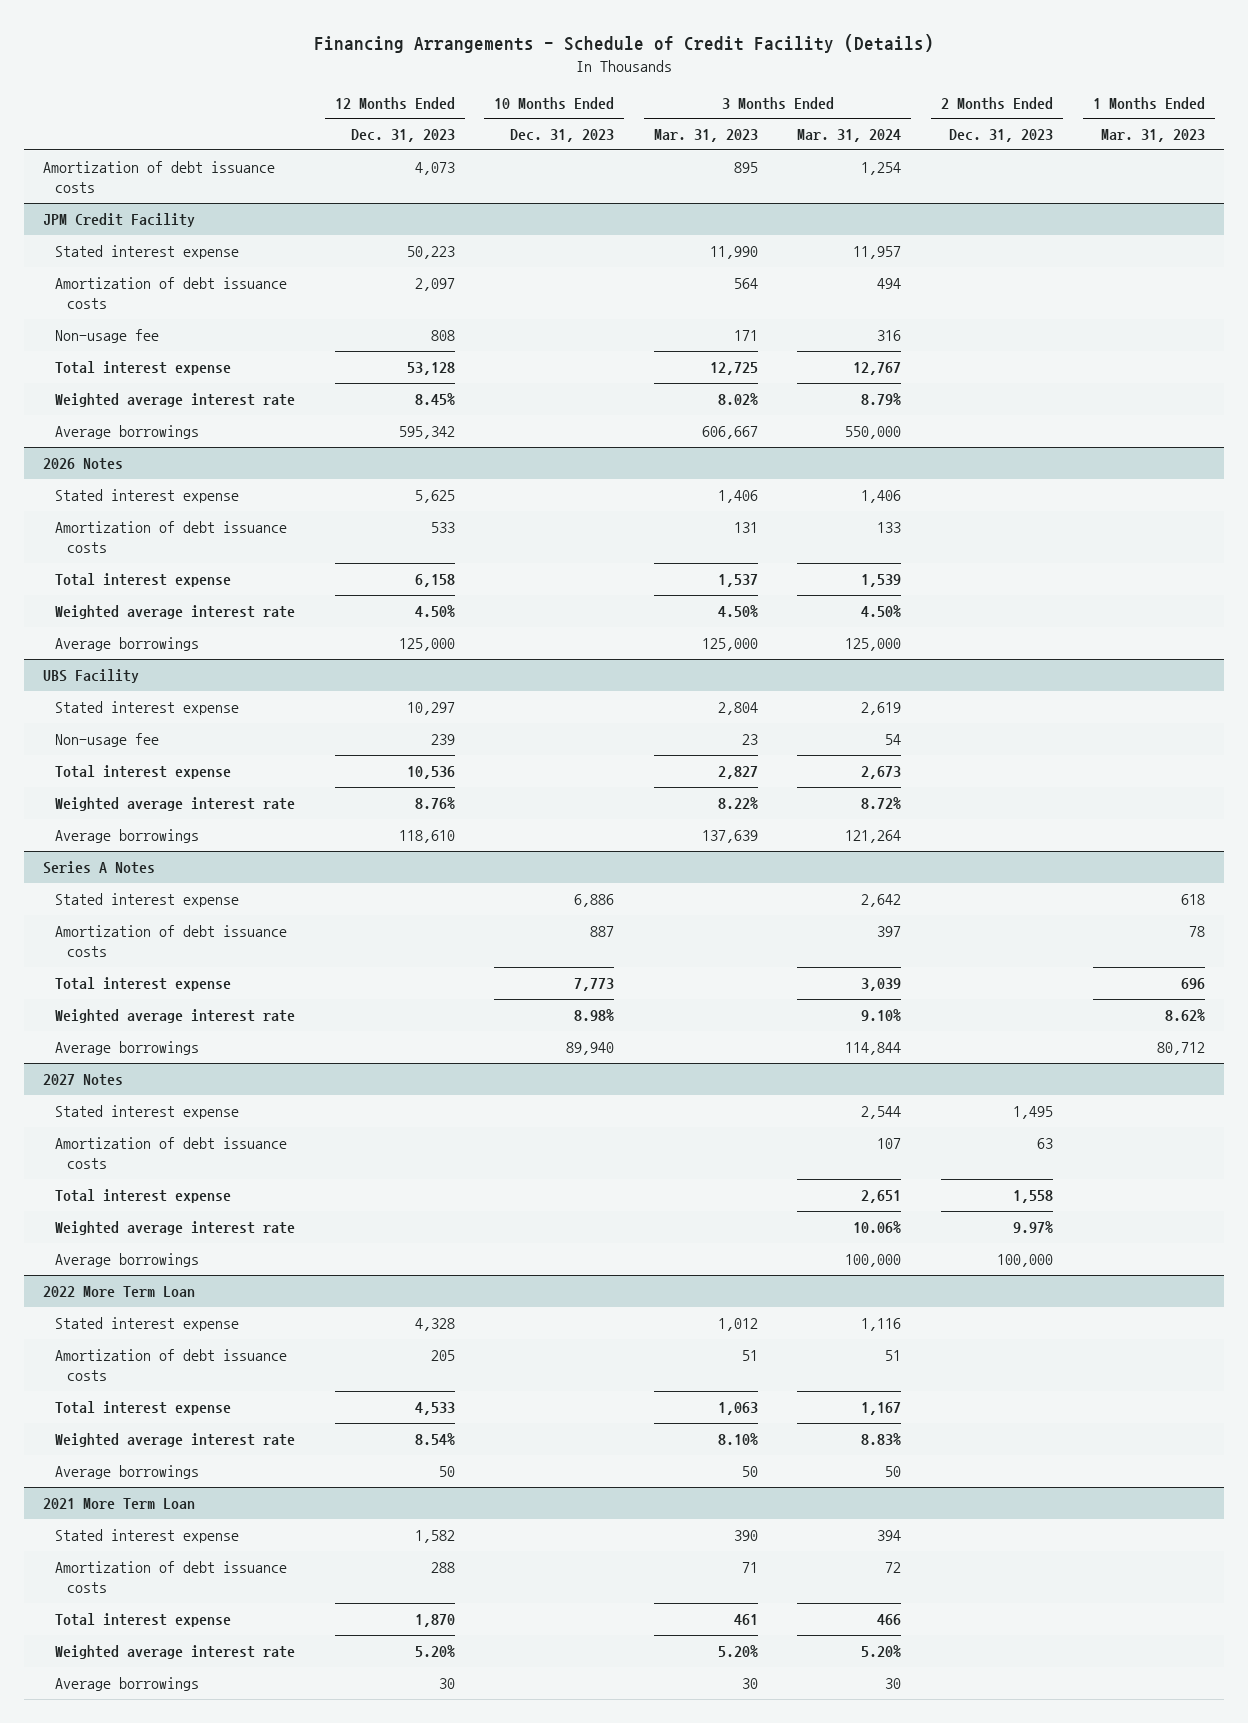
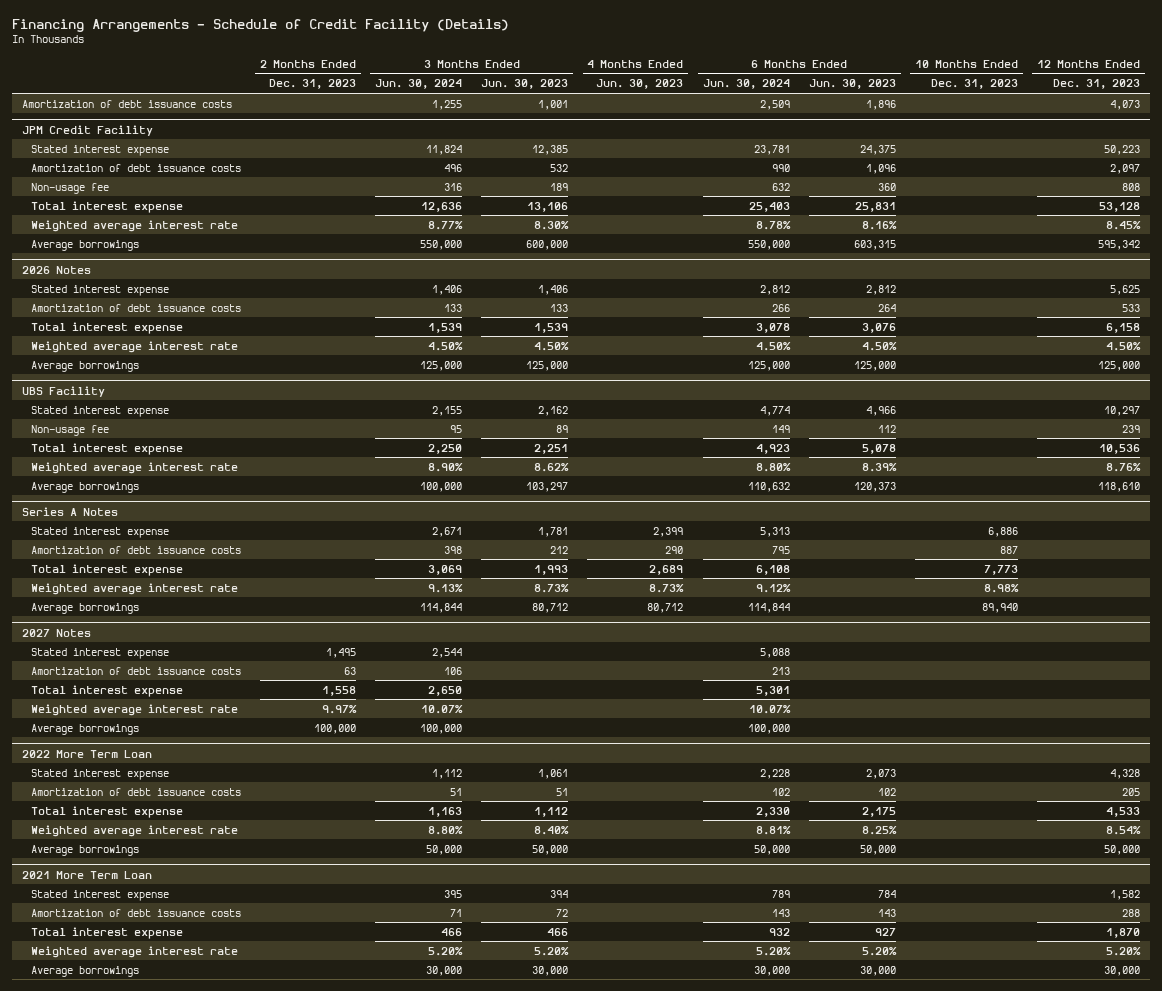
- | 12 Months Ended Dec. 31, 2023 | 10 Months Ended Dec. 31, 2023 | 3 Months Ended Mar. 31, 2023 | 3 Months Ended Mar. 31, 2024 | 2 Months Ended Dec. 31, 2023 | 1 Months Ended Mar. 31, 2023
+ | 2 Months Ended Dec. 31, 2023 | 3 Months Ended Jun. 30, 2024 | 3 Months Ended Jun. 30, 2023 | 4 Months Ended Jun. 30, 2023 | 6 Months Ended Jun. 30, 2024 | 6 Months Ended Jun. 30, 2023 | 10 Months Ended Dec. 31, 2023 | 12 Months Ended Dec. 31, 2023
@ 2022 More Term Loan
- Average borrowings | 50 | | 50 | 50 | |
+ Average borrowings | | 50,000 | 50,000 | | 50,000 | 50,000 | | 50,000
@ 2021 More Term Loan
- Average borrowings | 30 | | 30 | 30 | |
+ Average borrowings | | 30,000 | 30,000 | | 30,000 | 30,000 | | 30,000

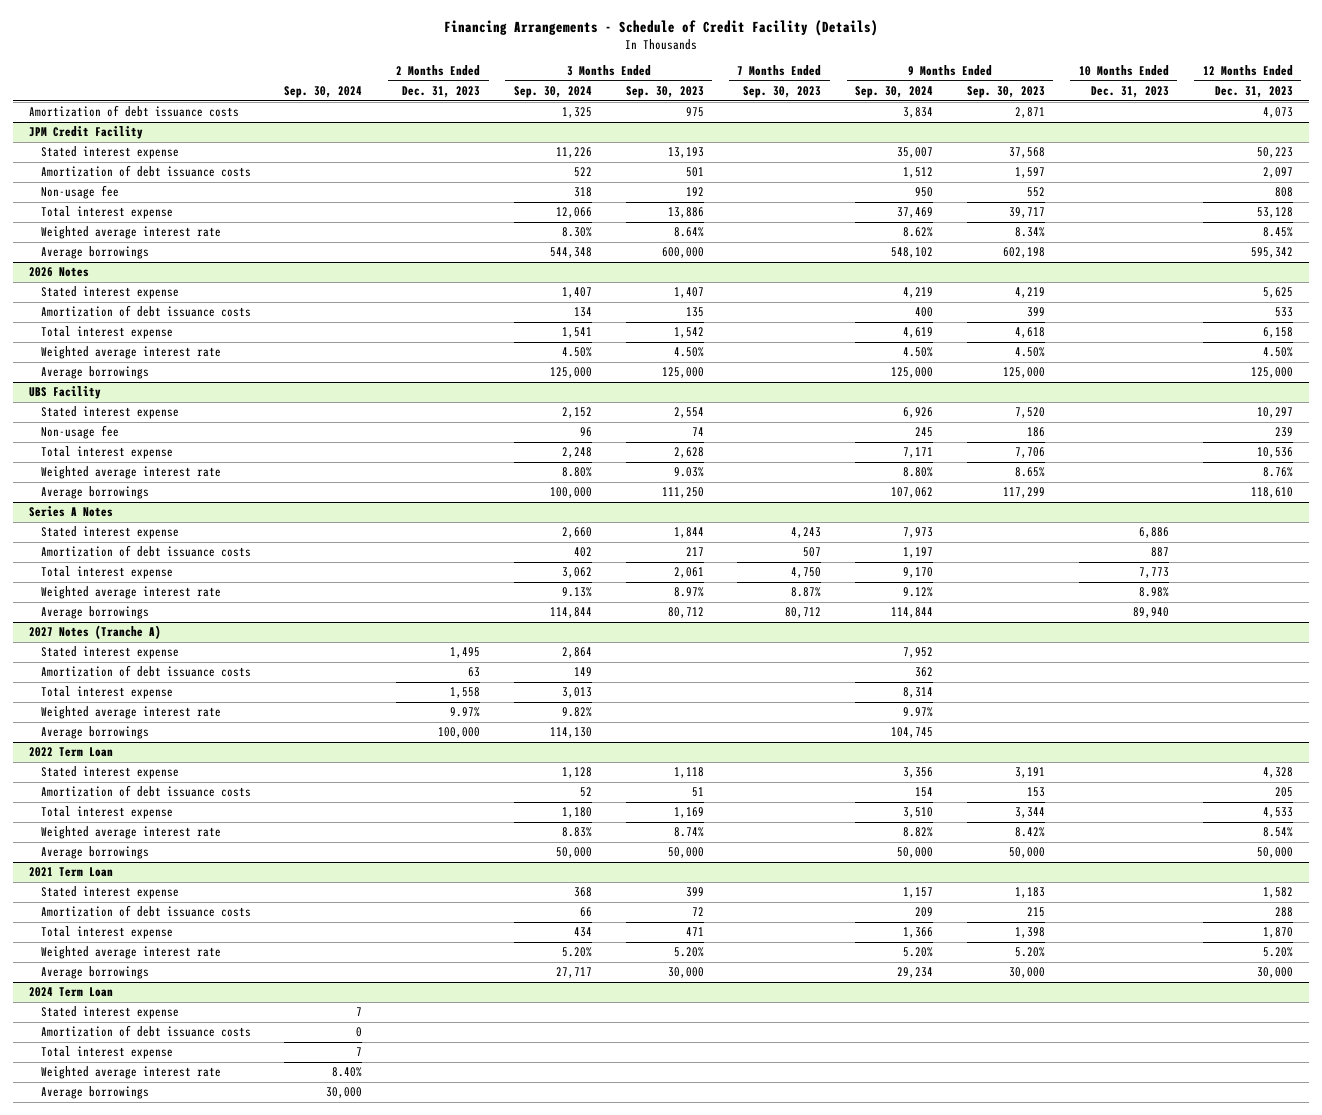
- | 2 Months Ended Dec. 31, 2023 | 3 Months Ended Jun. 30, 2024 | 3 Months Ended Jun. 30, 2023 | 4 Months Ended Jun. 30, 2023 | 6 Months Ended Jun. 30, 2024 | 6 Months Ended Jun. 30, 2023 | 10 Months Ended Dec. 31, 2023 | 12 Months Ended Dec. 31, 2023
+ | Sep. 30, 2024 | 2 Months Ended Dec. 31, 2023 | 3 Months Ended Sep. 30, 2024 | 3 Months Ended Sep. 30, 2023 | 7 Months Ended Sep. 30, 2023 | 9 Months Ended Sep. 30, 2024 | 9 Months Ended Sep. 30, 2023 | 10 Months Ended Dec. 31, 2023 | 12 Months Ended Dec. 31, 2023
- 2027 Notes
+ 2027 Notes (Tranche A)
- 2022 More Term Loan
+ 2022 Term Loan
- 2021 More Term Loan
+ 2021 Term Loan
+ 2024 Term Loan
+ Stated interest expense | 7 | | | | | | | |
+ Amortization of debt issuance costs | 0 | | | | | | | |
+ Total interest expense | 7 | | | | | | | |
+ Weighted average interest rate | 8.40% | | | | | | | |
+ Average borrowings | 30,000 | | | | | | | |

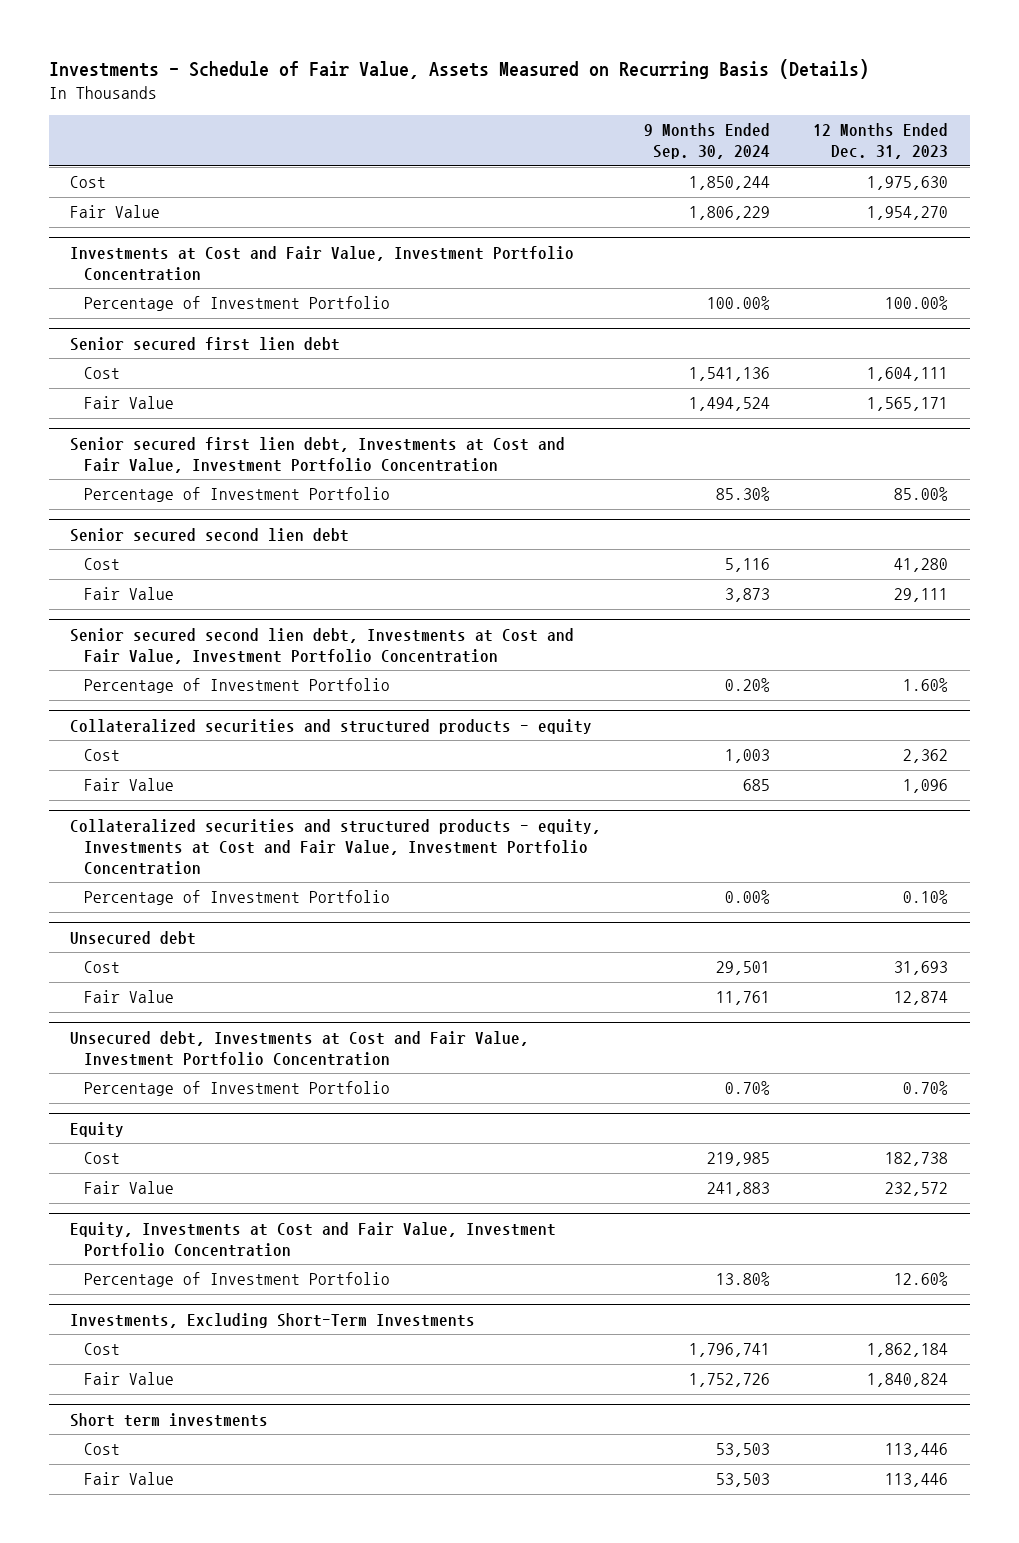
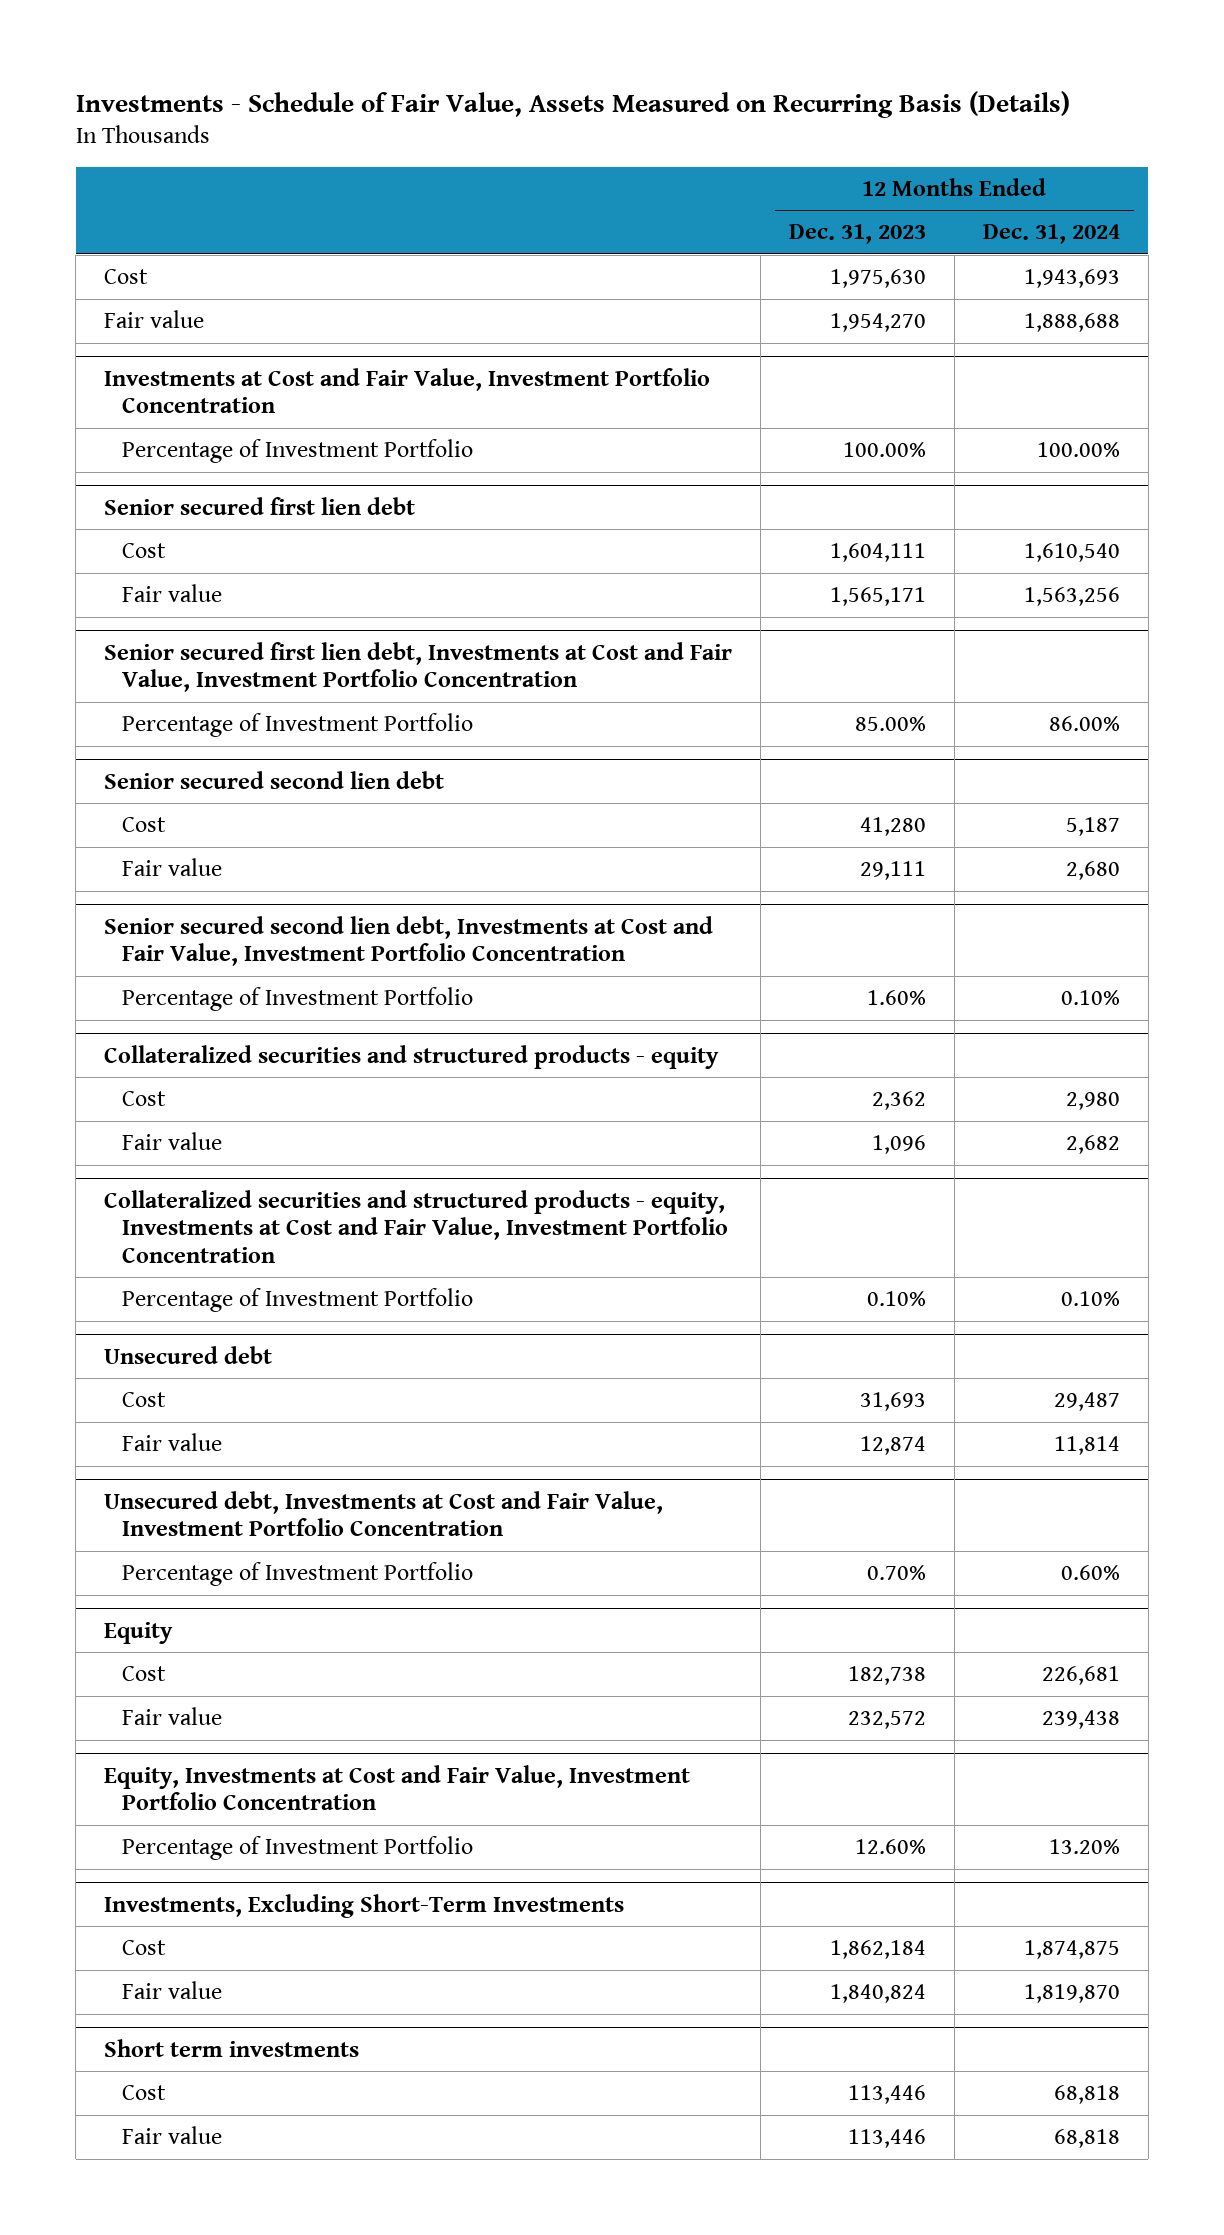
- | 9 Months Ended Sep. 30, 2024 | 12 Months Ended Dec. 31, 2023
+ | 12 Months Ended Dec. 31, 2023 | 12 Months Ended Dec. 31, 2024
- Fair Value | 1,806,229 | 1,954,270
+ Fair value | 1,954,270 | 1,888,688
@ Senior secured first lien debt
- Fair Value | 1,494,524 | 1,565,171
+ Fair value | 1,565,171 | 1,563,256
@ Senior secured second lien debt
- Fair Value | 3,873 | 29,111
+ Fair value | 29,111 | 2,680
@ Collateralized securities and structured products - equity
- Fair Value | 685 | 1,096
+ Fair value | 1,096 | 2,682
@ Unsecured debt
- Fair Value | 11,761 | 12,874
+ Fair value | 12,874 | 11,814
@ Equity
- Fair Value | 241,883 | 232,572
+ Fair value | 232,572 | 239,438
@ Investments, Excluding Short-Term Investments
- Fair Value | 1,752,726 | 1,840,824
+ Fair value | 1,840,824 | 1,819,870
@ Short term investments
- Fair Value | 53,503 | 113,446
+ Fair value | 113,446 | 68,818

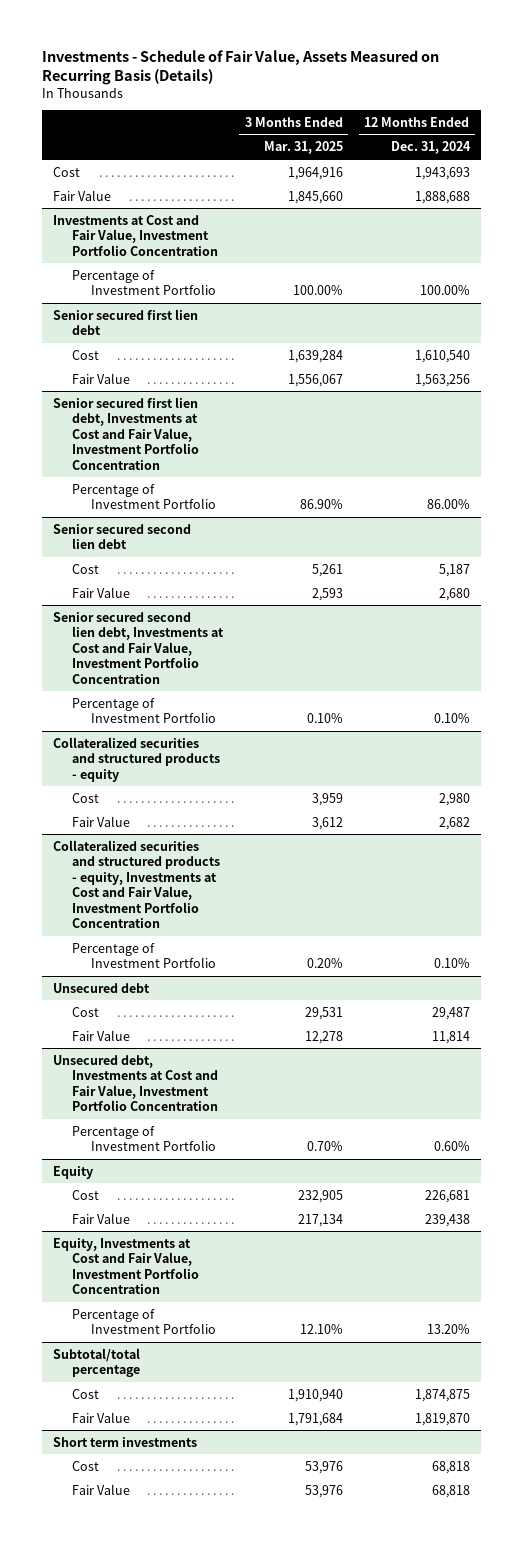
- | 12 Months Ended Dec. 31, 2023 | 12 Months Ended Dec. 31, 2024
+ | 3 Months Ended Mar. 31, 2025 | 12 Months Ended Dec. 31, 2024
- Fair value | 1,954,270 | 1,888,688
+ Fair Value | 1,845,660 | 1,888,688
@ Senior secured first lien debt
- Fair value | 1,565,171 | 1,563,256
+ Fair Value | 1,556,067 | 1,563,256
@ Senior secured second lien debt
- Fair value | 29,111 | 2,680
+ Fair Value | 2,593 | 2,680
@ Collateralized securities and structured products - equity
- Fair value | 1,096 | 2,682
+ Fair Value | 3,612 | 2,682
@ Unsecured debt
- Fair value | 12,874 | 11,814
+ Fair Value | 12,278 | 11,814
@ Equity
- Fair value | 232,572 | 239,438
+ Fair Value | 217,134 | 239,438
- Investments, Excluding Short-Term Investments
+ Subtotal/total percentage
- Fair value | 1,840,824 | 1,819,870
+ Fair Value | 1,791,684 | 1,819,870
@ Short term investments
- Fair value | 113,446 | 68,818
+ Fair Value | 53,976 | 68,818

